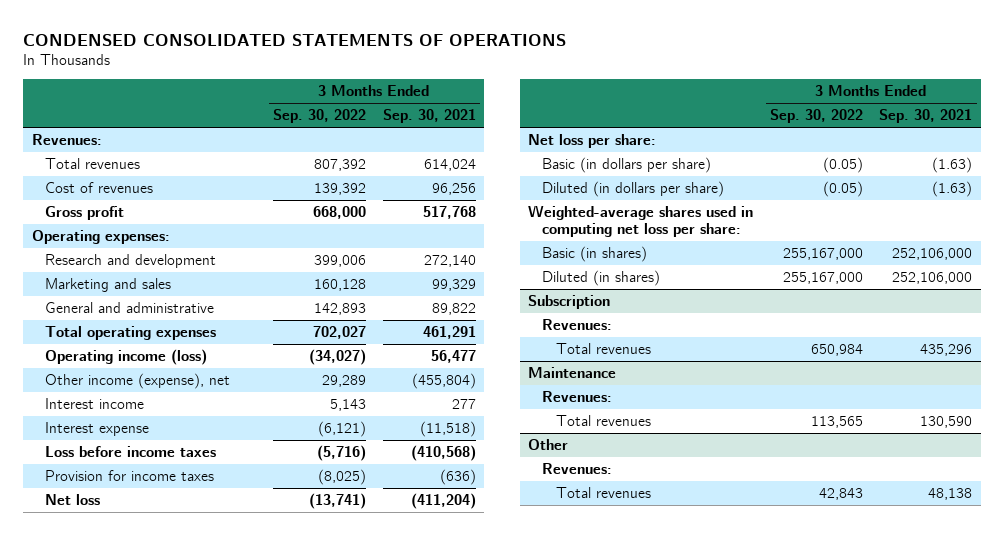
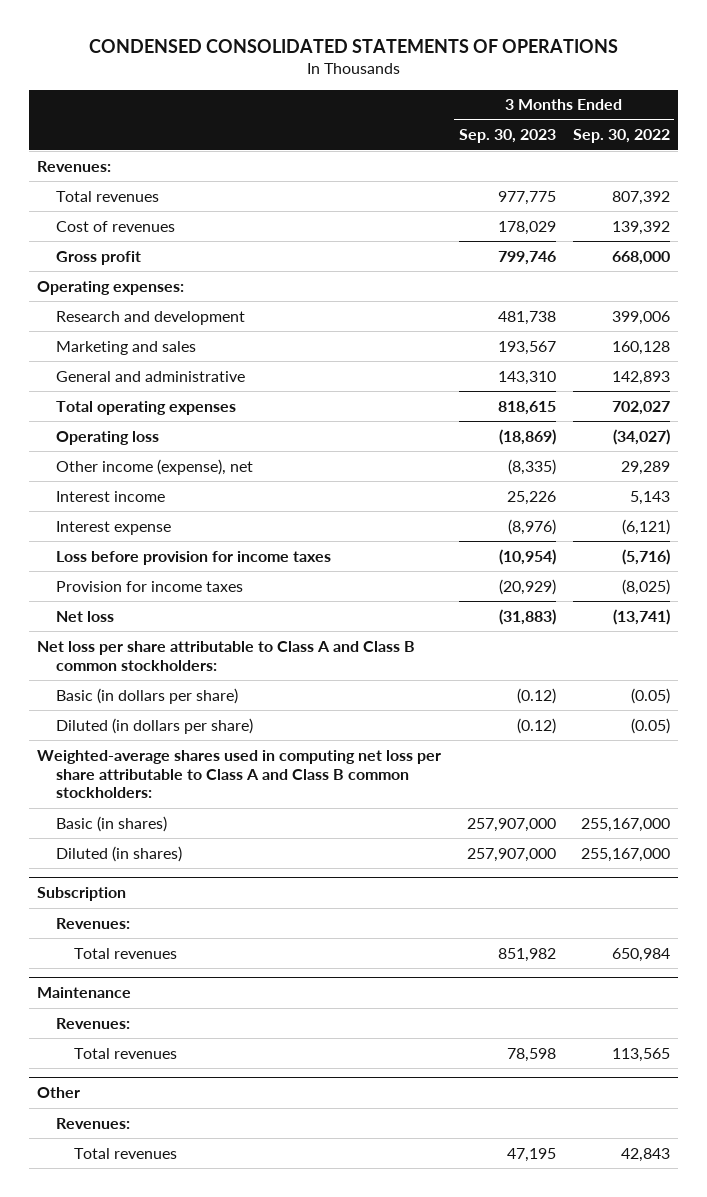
- | 3 Months Ended Sep. 30, 2022 | 3 Months Ended Sep. 30, 2021
+ | 3 Months Ended Sep. 30, 2023 | 3 Months Ended Sep. 30, 2022
- Operating income (loss) | (34,027) | 56,477
+ Operating loss | (18,869) | (34,027)
- Loss before income taxes | (5,716) | (410,568)
+ Loss before provision for income taxes | (10,954) | (5,716)
- Net loss per share:
+ Net loss per share attributable to Class A and Class B common stockholders:
- Weighted-average shares used in computing net loss per share:
+ Weighted-average shares used in computing net loss per share attributable to Class A and Class B common stockholders:

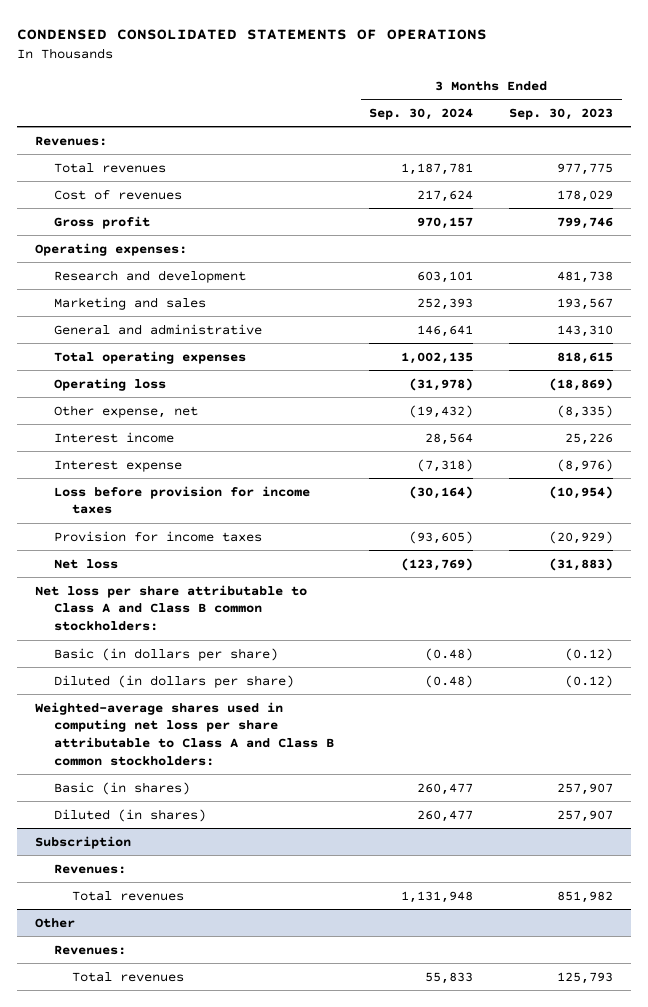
- | 3 Months Ended Sep. 30, 2023 | 3 Months Ended Sep. 30, 2022
+ | 3 Months Ended Sep. 30, 2024 | 3 Months Ended Sep. 30, 2023
- Other income (expense), net | (8,335) | 29,289
+ Other expense, net | (19,432) | (8,335)
- Basic (in shares) | 257,907,000 | 255,167,000
- Diluted (in shares) | 257,907,000 | 255,167,000
+ Basic (in shares) | 260,477 | 257,907
+ Diluted (in shares) | 260,477 | 257,907
- Maintenance
- Revenues:
- Total revenues | 78,598 | 113,565
@ Other
- Total revenues | 47,195 | 42,843
+ Total revenues | 55,833 | 125,793

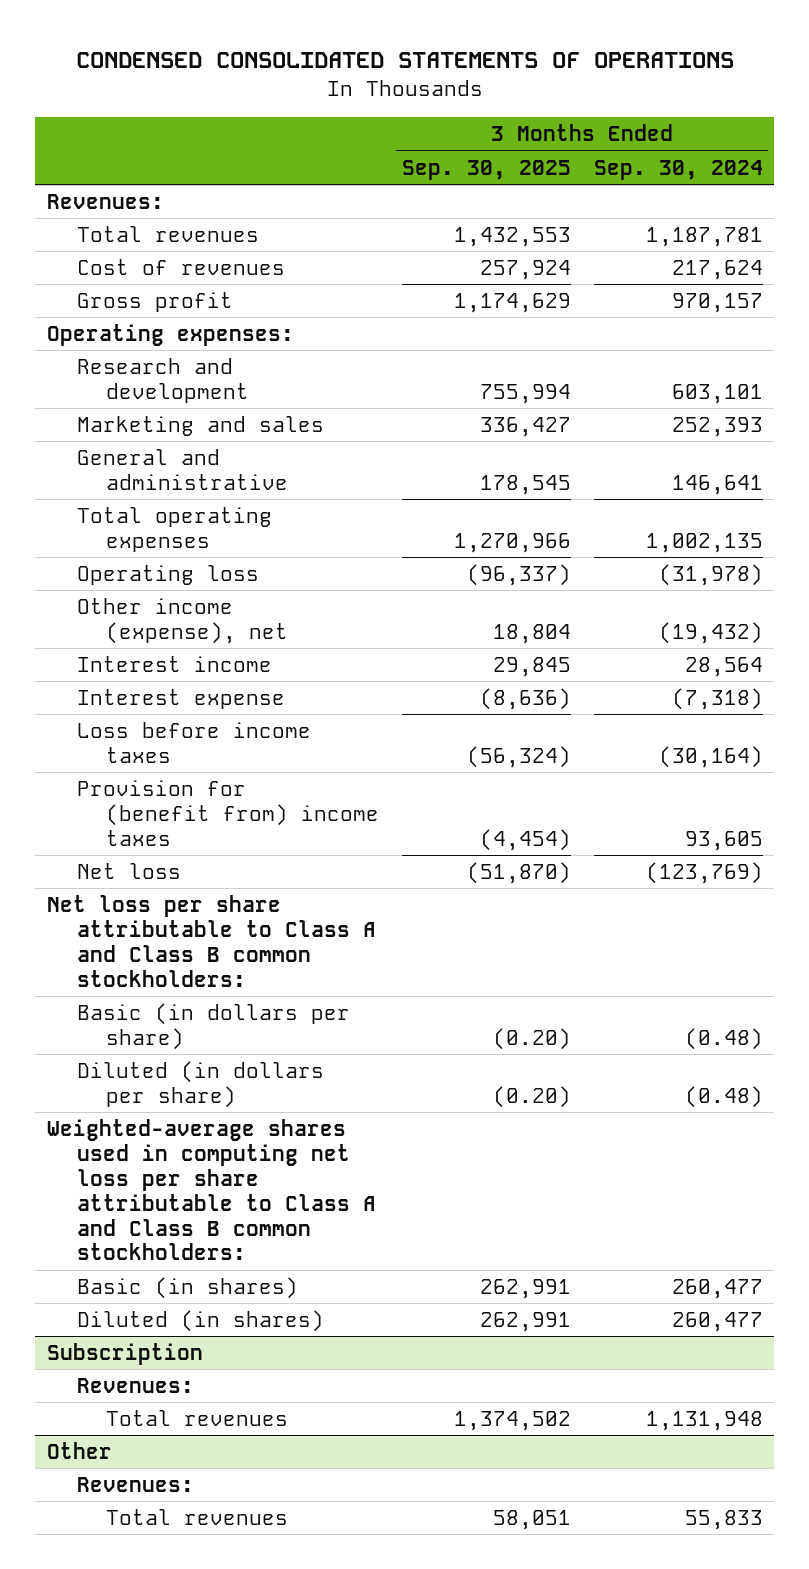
- | 3 Months Ended Sep. 30, 2024 | 3 Months Ended Sep. 30, 2023
+ | 3 Months Ended Sep. 30, 2025 | 3 Months Ended Sep. 30, 2024
- Other expense, net | (19,432) | (8,335)
+ Other income (expense), net | 18,804 | (19,432)
- Loss before provision for income taxes | (30,164) | (10,954)
- Provision for income taxes | (93,605) | (20,929)
+ Loss before income taxes | (56,324) | (30,164)
+ Provision for (benefit from) income taxes | (4,454) | 93,605

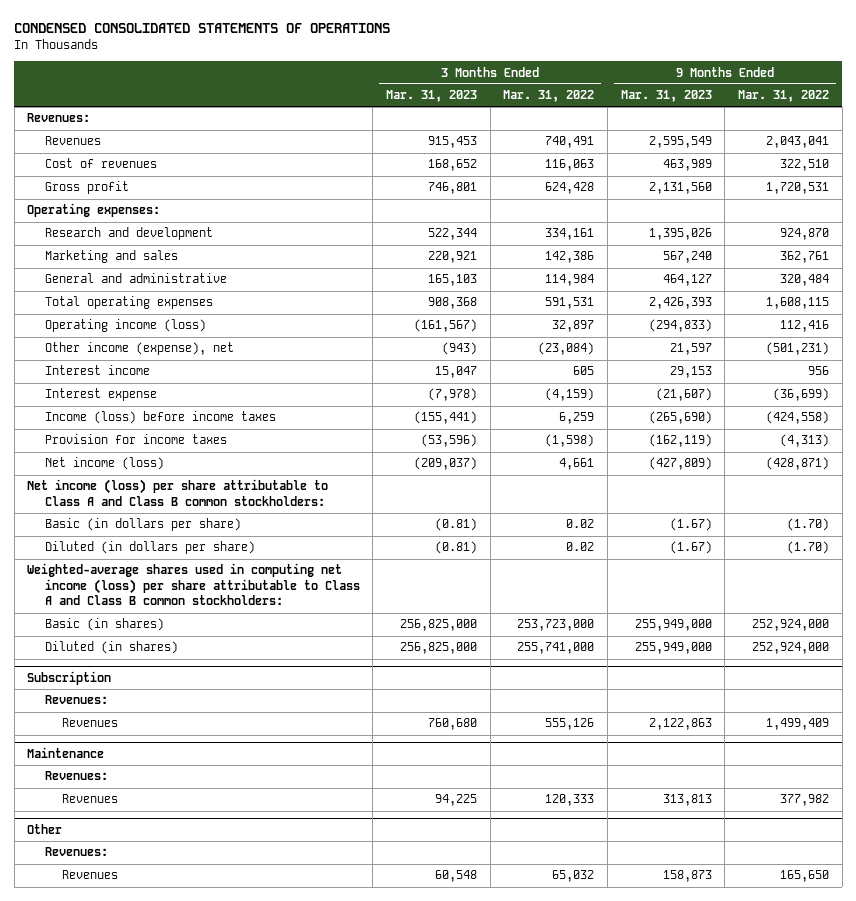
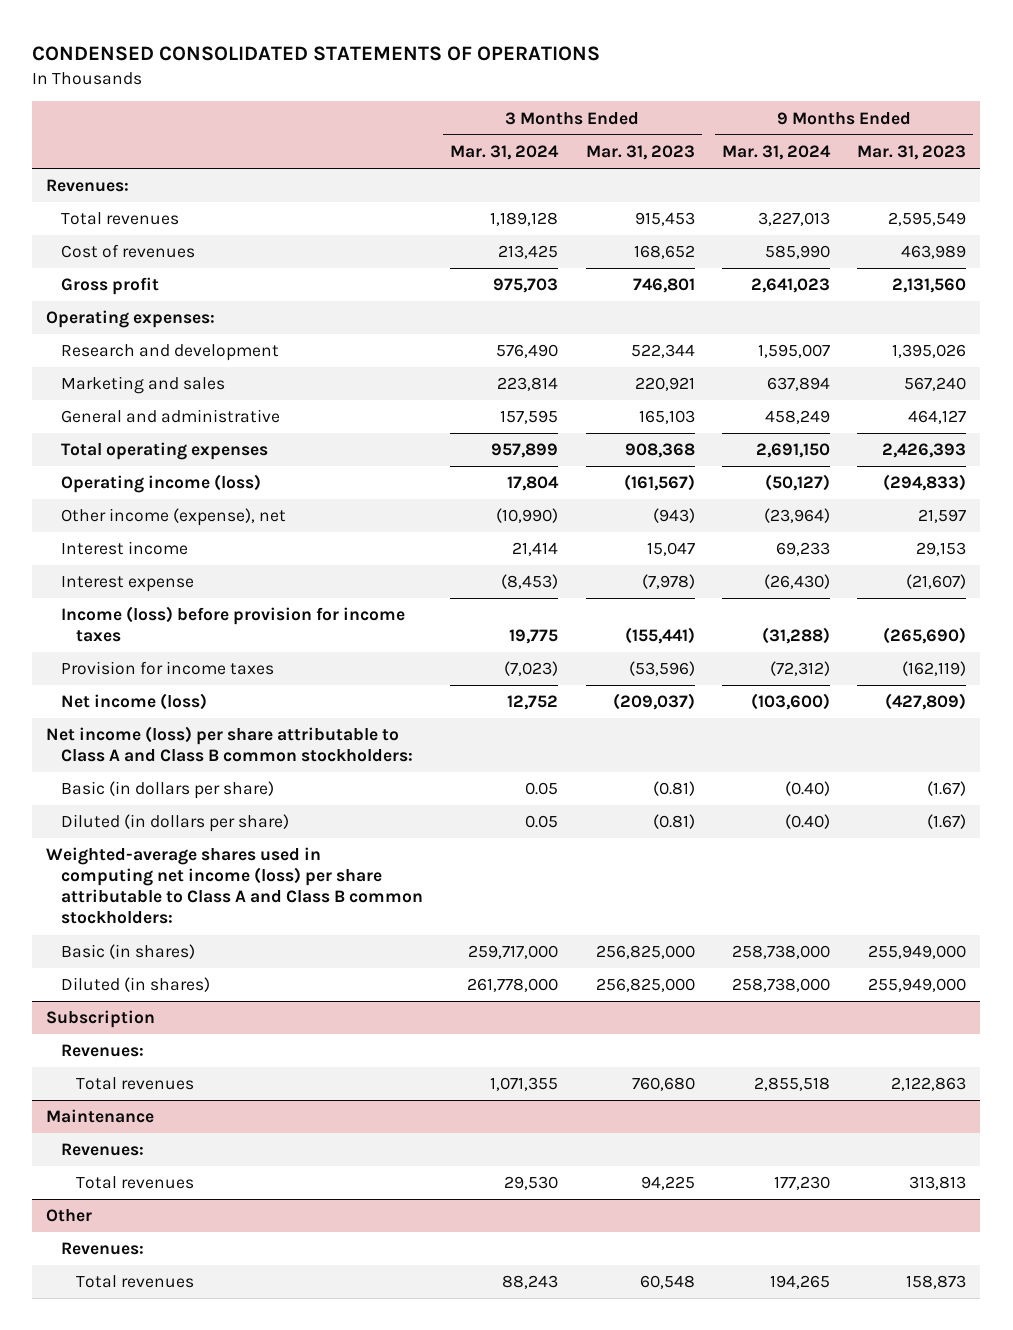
- | 3 Months Ended Mar. 31, 2023 | 3 Months Ended Mar. 31, 2022 | 9 Months Ended Mar. 31, 2023 | 9 Months Ended Mar. 31, 2022
+ | 3 Months Ended Mar. 31, 2024 | 3 Months Ended Mar. 31, 2023 | 9 Months Ended Mar. 31, 2024 | 9 Months Ended Mar. 31, 2023
- Revenues | 915,453 | 740,491 | 2,595,549 | 2,043,041
+ Total revenues | 1,189,128 | 915,453 | 3,227,013 | 2,595,549
- Income (loss) before income taxes | (155,441) | 6,259 | (265,690) | (424,558)
+ Income (loss) before provision for income taxes | 19,775 | (155,441) | (31,288) | (265,690)
@ Subscription
- Revenues | 760,680 | 555,126 | 2,122,863 | 1,499,409
+ Total revenues | 1,071,355 | 760,680 | 2,855,518 | 2,122,863
@ Maintenance
- Revenues | 94,225 | 120,333 | 313,813 | 377,982
+ Total revenues | 29,530 | 94,225 | 177,230 | 313,813
@ Other
- Revenues | 60,548 | 65,032 | 158,873 | 165,650
+ Total revenues | 88,243 | 60,548 | 194,265 | 158,873

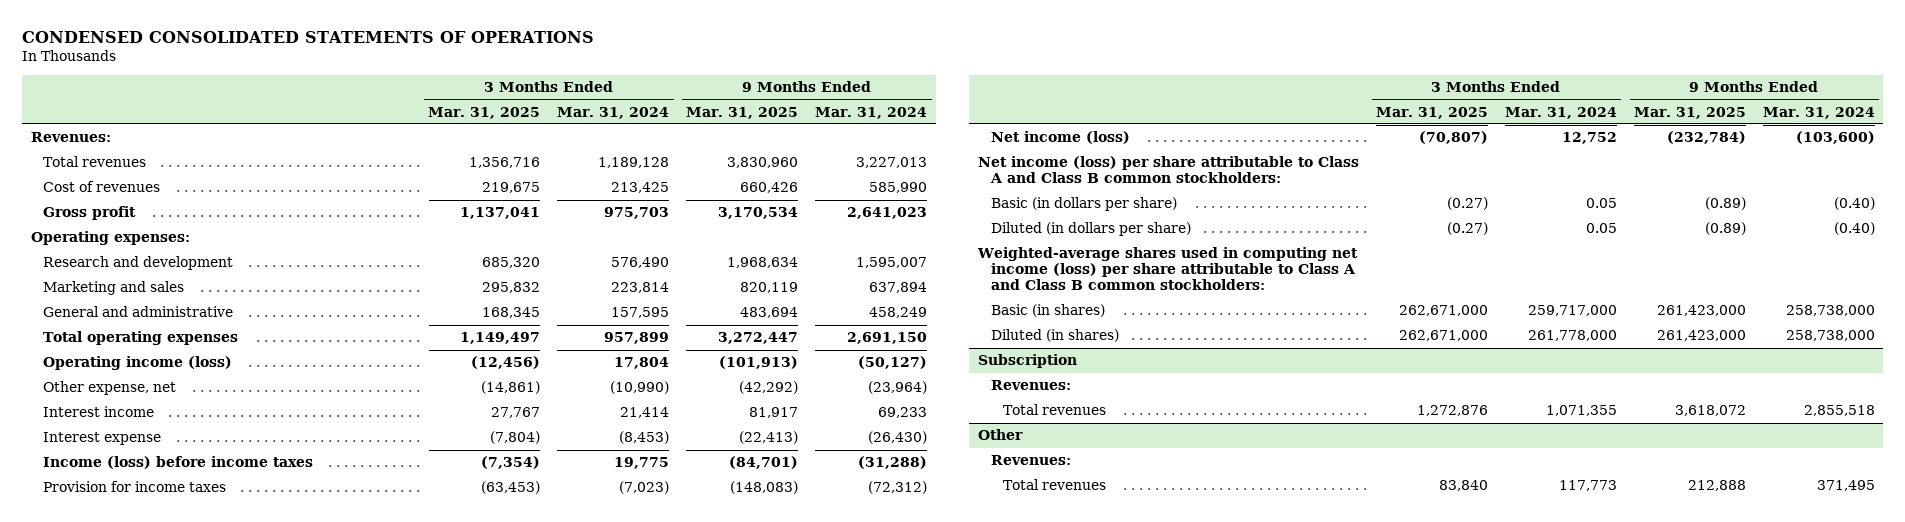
- | 3 Months Ended Mar. 31, 2024 | 3 Months Ended Mar. 31, 2023 | 9 Months Ended Mar. 31, 2024 | 9 Months Ended Mar. 31, 2023
+ | 3 Months Ended Mar. 31, 2025 | 3 Months Ended Mar. 31, 2024 | 9 Months Ended Mar. 31, 2025 | 9 Months Ended Mar. 31, 2024
- Other income (expense), net | (10,990) | (943) | (23,964) | 21,597
+ Other expense, net | (14,861) | (10,990) | (42,292) | (23,964)
- Income (loss) before provision for income taxes | 19,775 | (155,441) | (31,288) | (265,690)
+ Income (loss) before income taxes | (7,354) | 19,775 | (84,701) | (31,288)
- Maintenance
- Revenues:
- Total revenues | 29,530 | 94,225 | 177,230 | 313,813
@ Other
- Total revenues | 88,243 | 60,548 | 194,265 | 158,873
+ Total revenues | 83,840 | 117,773 | 212,888 | 371,495

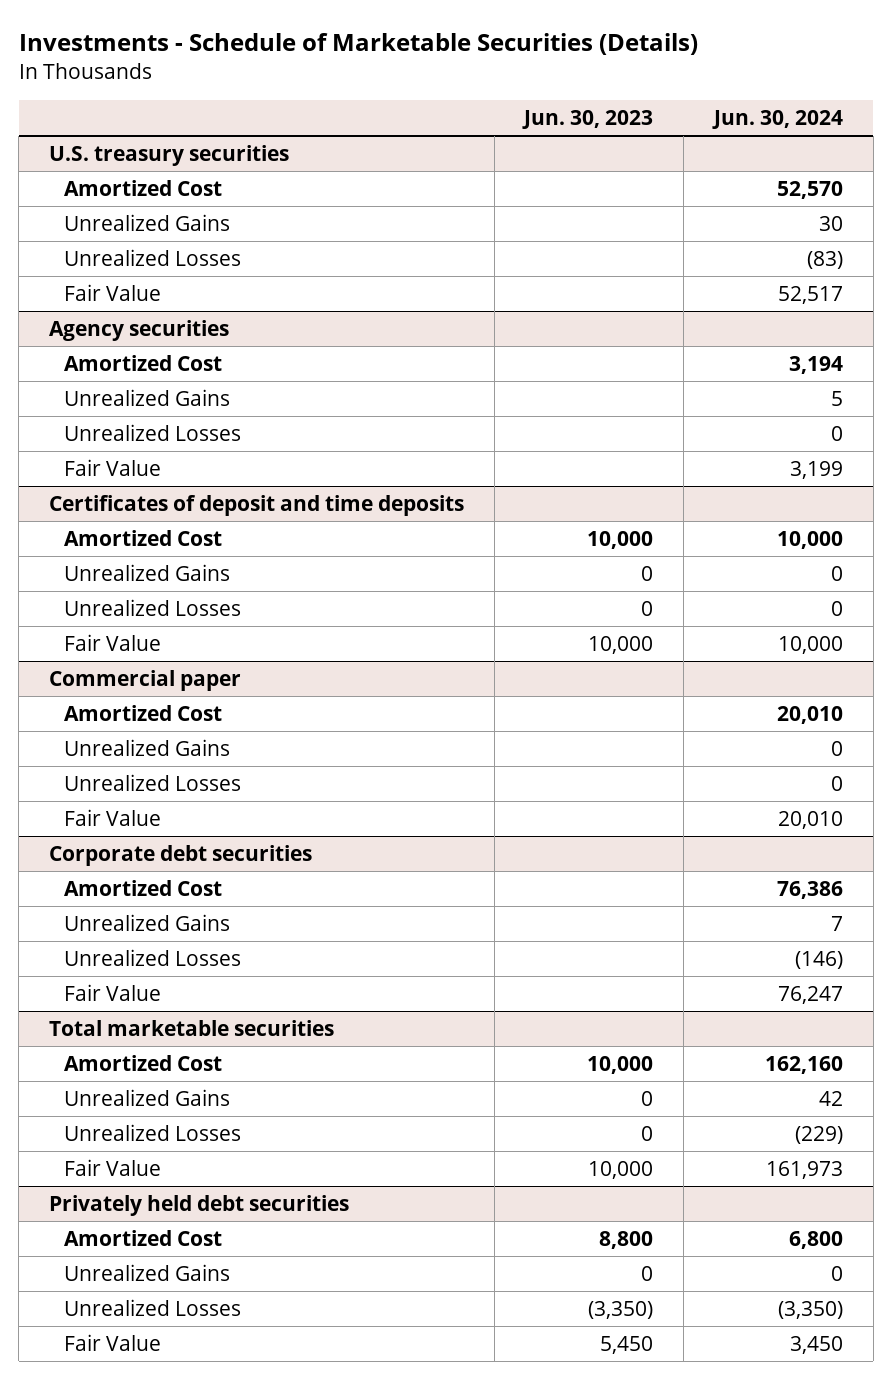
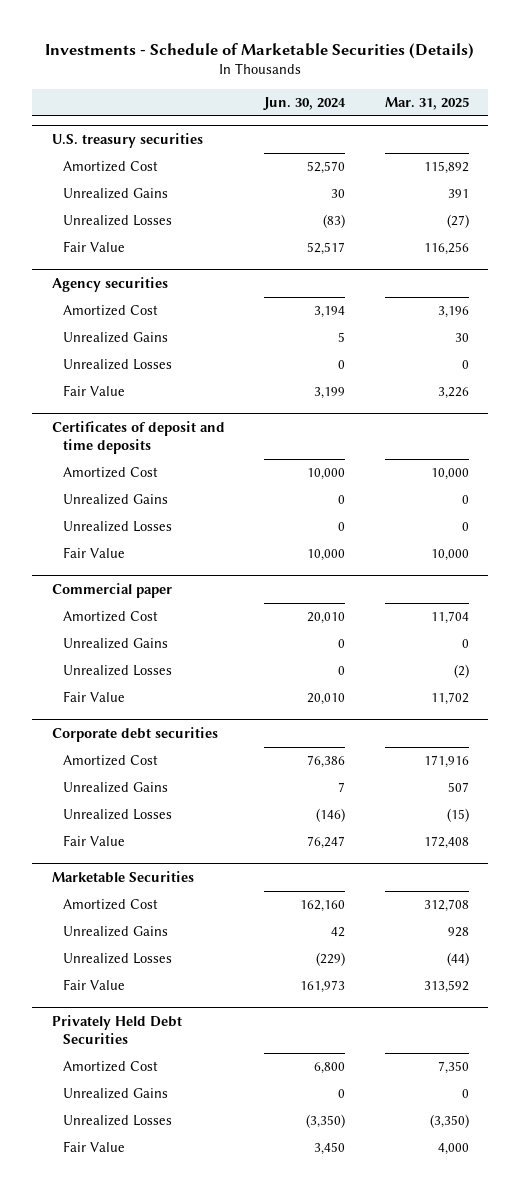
- | Jun. 30, 2023 | Jun. 30, 2024
+ | Jun. 30, 2024 | Mar. 31, 2025
- Total marketable securities
+ Marketable Securities
- Privately held debt securities
+ Privately Held Debt Securities

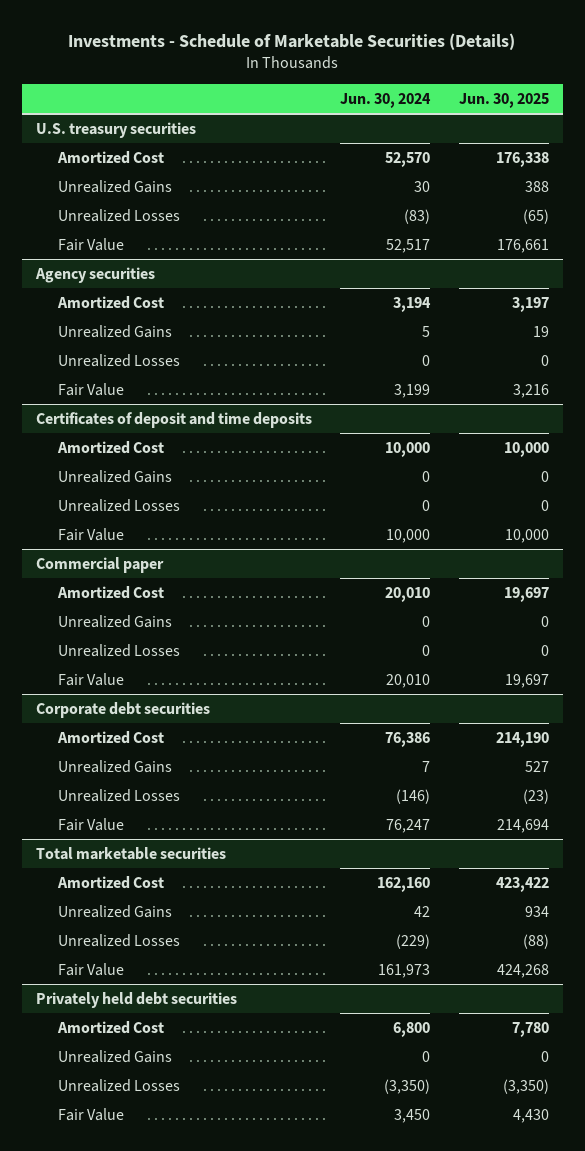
- | Jun. 30, 2024 | Mar. 31, 2025
+ | Jun. 30, 2024 | Jun. 30, 2025
- Marketable Securities
+ Total marketable securities
- Privately Held Debt Securities
+ Privately held debt securities

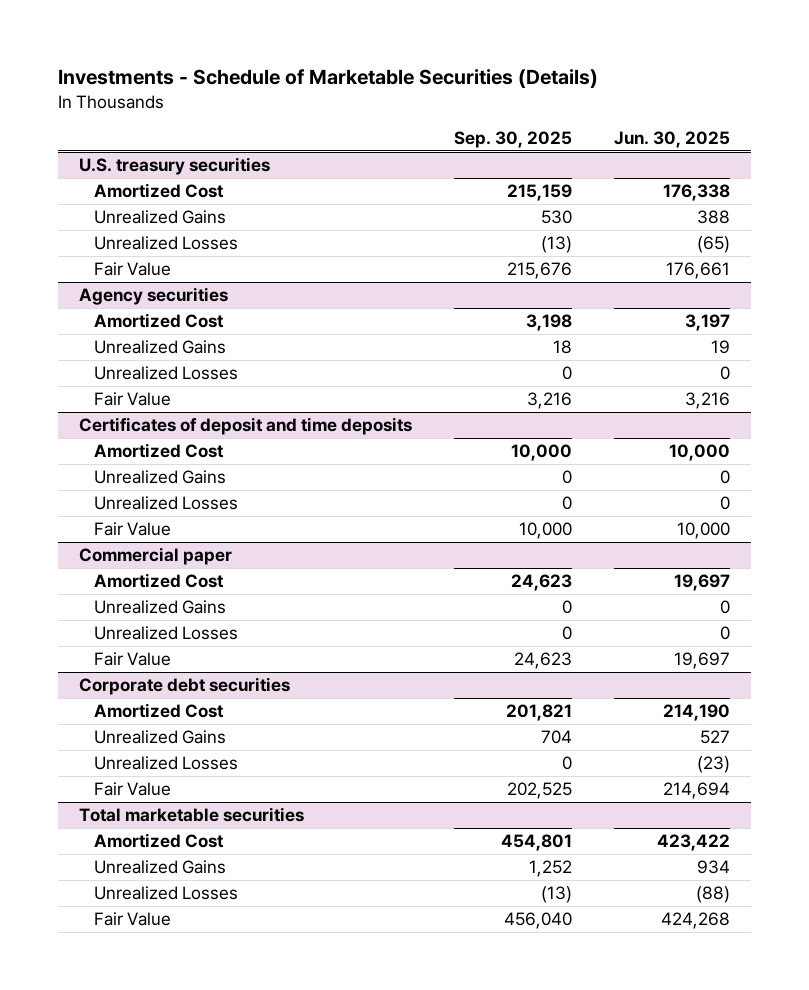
- | Jun. 30, 2024 | Jun. 30, 2025
+ | Sep. 30, 2025 | Jun. 30, 2025
- Privately held debt securities
- Amortized Cost | 6,800 | 7,780
- Unrealized Gains | 0 | 0
- Unrealized Losses | (3,350) | (3,350)
- Fair Value | 3,450 | 4,430

